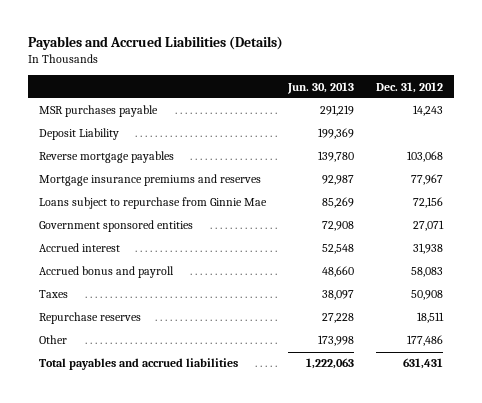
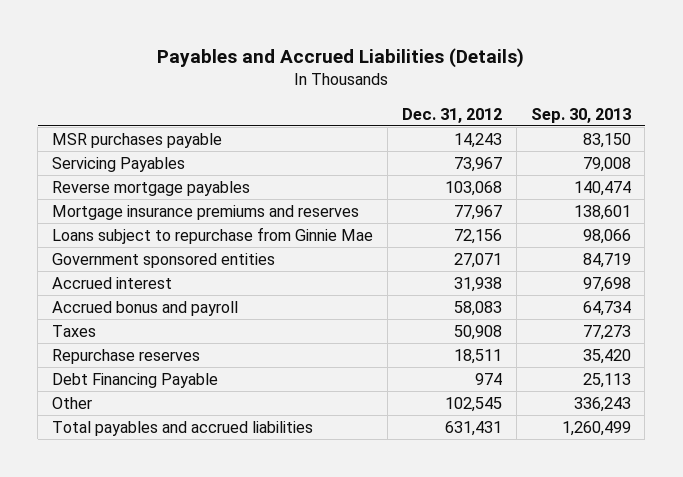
- | Jun. 30, 2013 | Dec. 31, 2012
+ | Dec. 31, 2012 | Sep. 30, 2013
- Deposit Liability | 199,369 |
+ Servicing Payables | 73,967 | 79,008
- Other | 173,998 | 177,486
+ Debt Financing Payable | 974 | 25,113
+ Other | 102,545 | 336,243

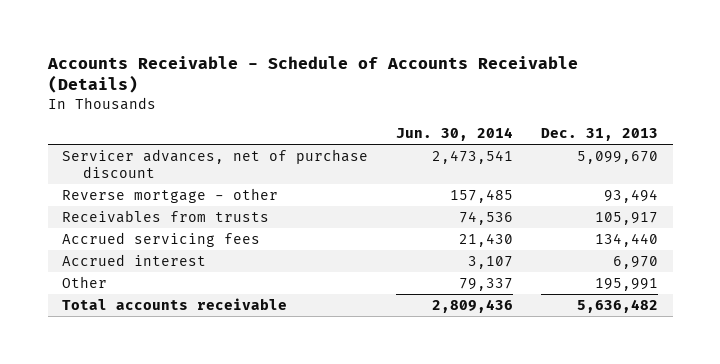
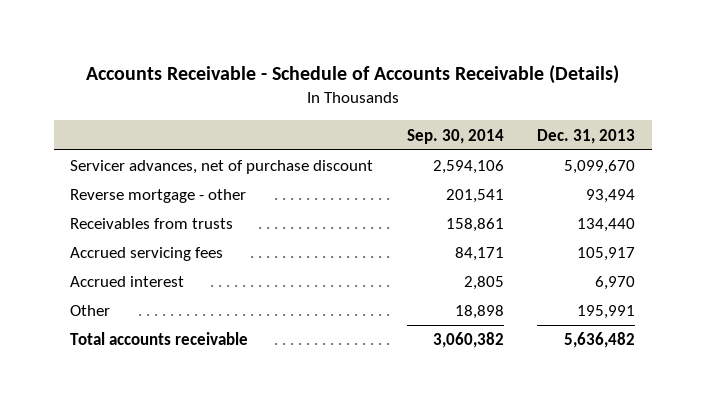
- | Jun. 30, 2014 | Dec. 31, 2013
+ | Sep. 30, 2014 | Dec. 31, 2013
- Receivables from trusts | 74,536 | 105,917
- Accrued servicing fees | 21,430 | 134,440
+ Receivables from trusts | 158,861 | 134,440
+ Accrued servicing fees | 84,171 | 105,917

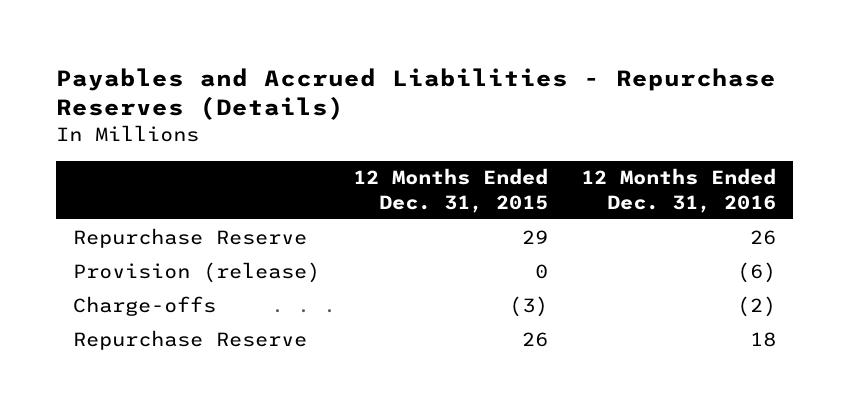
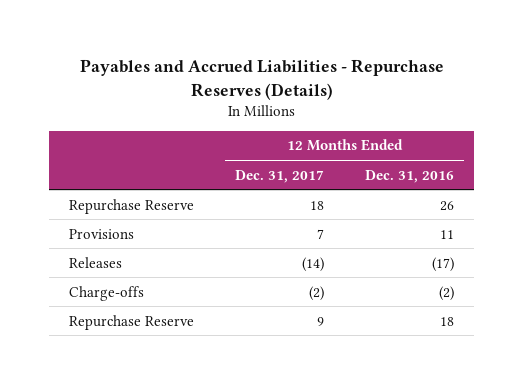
- | 12 Months Ended Dec. 31, 2015 | 12 Months Ended Dec. 31, 2016
+ | 12 Months Ended Dec. 31, 2017 | 12 Months Ended Dec. 31, 2016
- Provision (release) | 0 | (6)
+ Provisions | 7 | 11
+ Releases | (14) | (17)

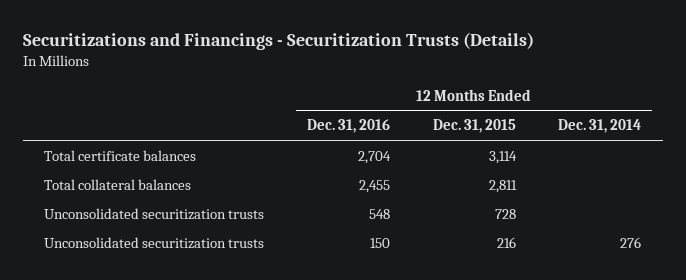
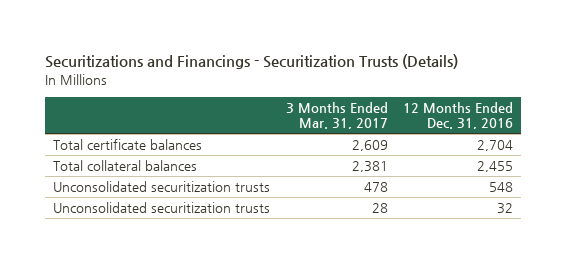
- | 12 Months Ended Dec. 31, 2016 | 12 Months Ended Dec. 31, 2015 | 12 Months Ended Dec. 31, 2014
+ | 3 Months Ended Mar. 31, 2017 | 12 Months Ended Dec. 31, 2016
- Unconsolidated securitization trusts | 150 | 216 | 276
+ Unconsolidated securitization trusts | 28 | 32

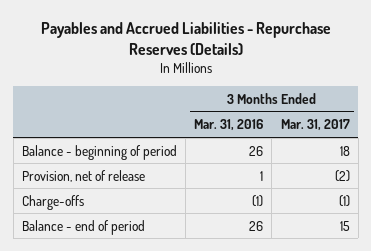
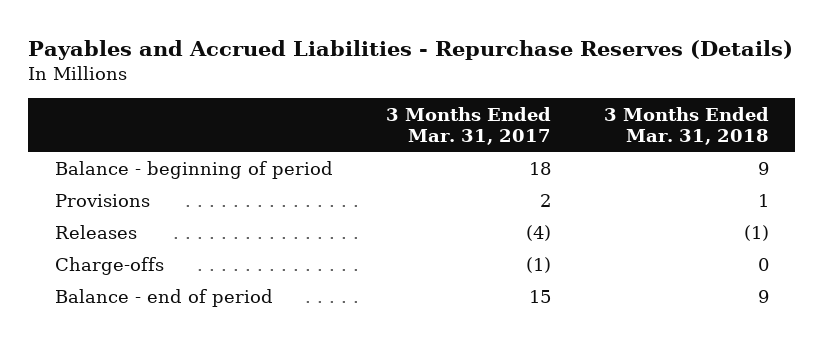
- | 3 Months Ended Mar. 31, 2016 | 3 Months Ended Mar. 31, 2017
+ | 3 Months Ended Mar. 31, 2017 | 3 Months Ended Mar. 31, 2018
- Provision, net of release | 1 | (2)
+ Provisions | 2 | 1
+ Releases | (4) | (1)

